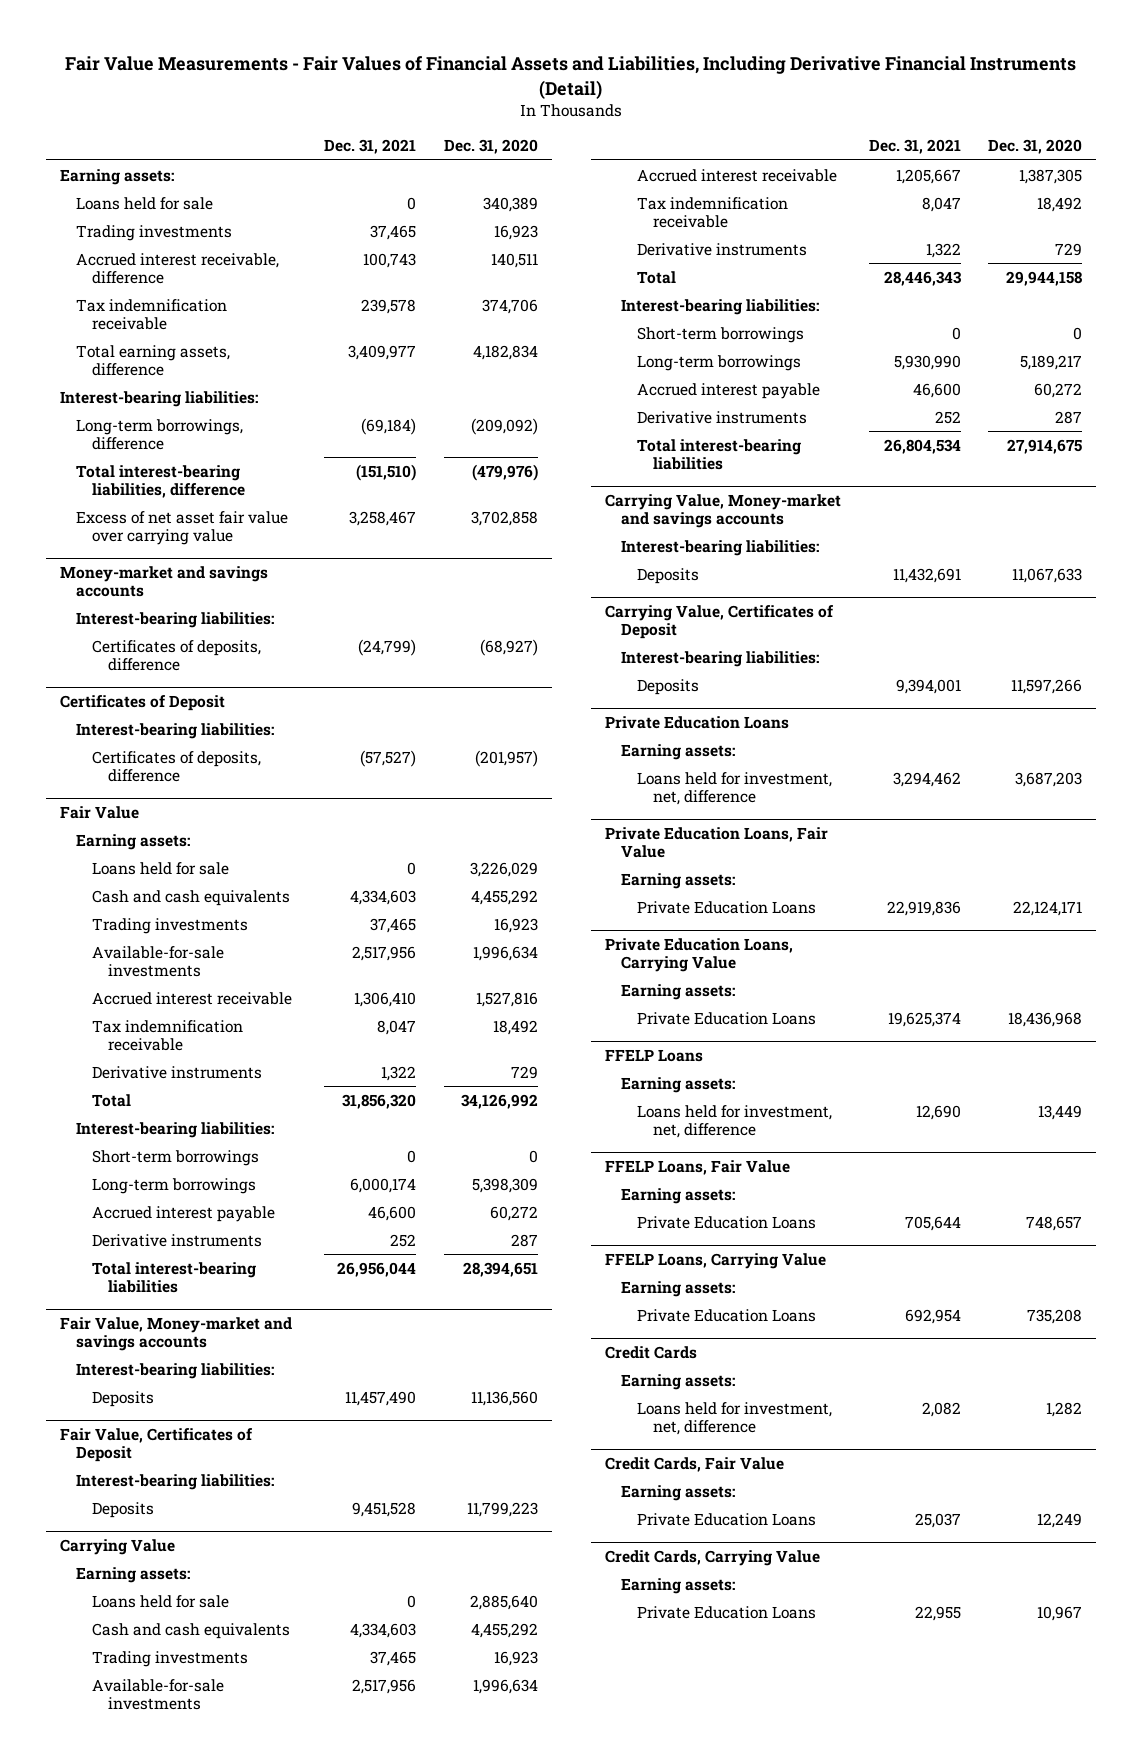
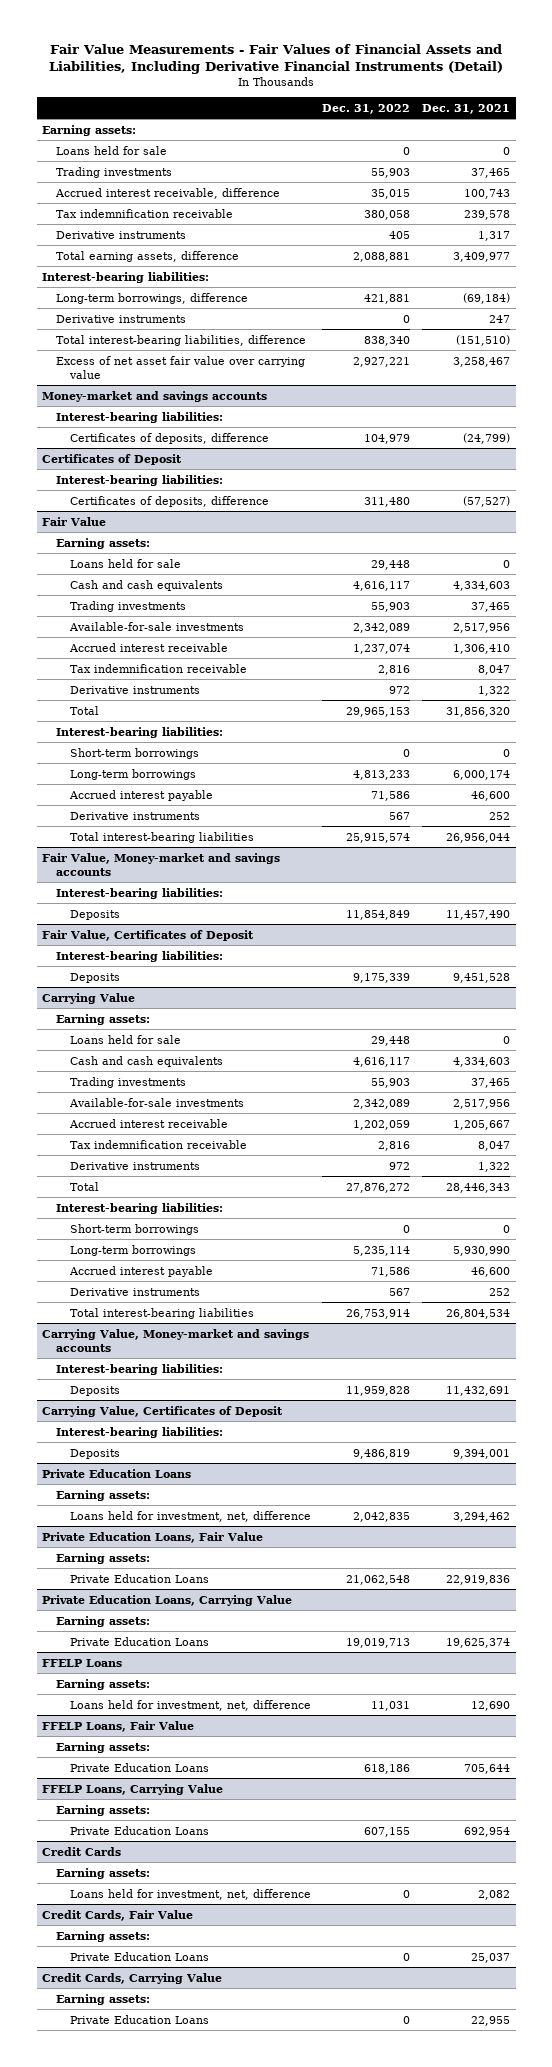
- | Dec. 31, 2021 | Dec. 31, 2020
+ | Dec. 31, 2022 | Dec. 31, 2021
+ Derivative instruments | 405 | 1,317
+ Derivative instruments | 0 | 247

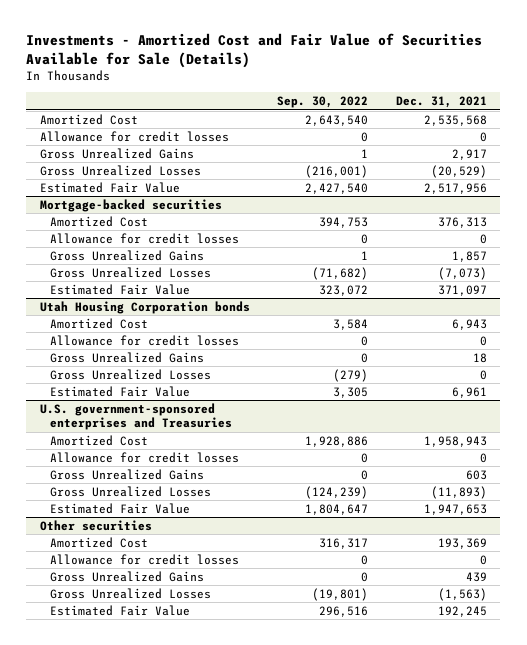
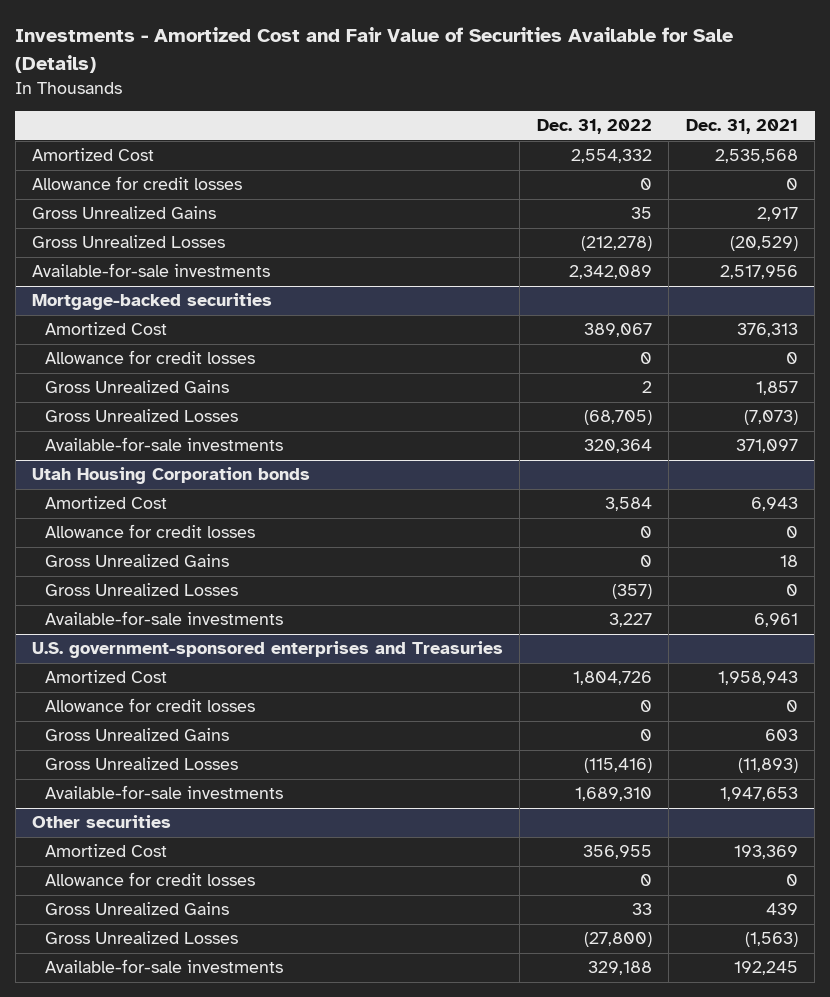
- | Sep. 30, 2022 | Dec. 31, 2021
+ | Dec. 31, 2022 | Dec. 31, 2021
- Estimated Fair Value | 2,427,540 | 2,517,956
+ Available-for-sale investments | 2,342,089 | 2,517,956
@ Mortgage-backed securities
- Estimated Fair Value | 323,072 | 371,097
+ Available-for-sale investments | 320,364 | 371,097
@ Utah Housing Corporation bonds
- Estimated Fair Value | 3,305 | 6,961
+ Available-for-sale investments | 3,227 | 6,961
@ U.S. government-sponsored enterprises and Treasuries
- Estimated Fair Value | 1,804,647 | 1,947,653
+ Available-for-sale investments | 1,689,310 | 1,947,653
@ Other securities
- Estimated Fair Value | 296,516 | 192,245
+ Available-for-sale investments | 329,188 | 192,245

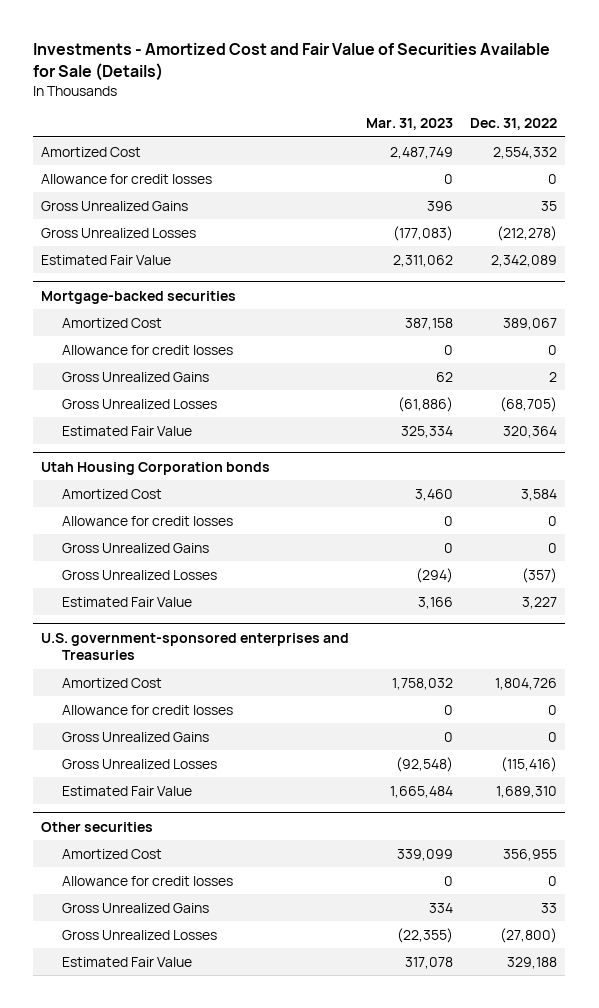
- | Dec. 31, 2022 | Dec. 31, 2021
+ | Mar. 31, 2023 | Dec. 31, 2022
- Available-for-sale investments | 2,342,089 | 2,517,956
+ Estimated Fair Value | 2,311,062 | 2,342,089
@ Mortgage-backed securities
- Available-for-sale investments | 320,364 | 371,097
+ Estimated Fair Value | 325,334 | 320,364
@ Utah Housing Corporation bonds
- Available-for-sale investments | 3,227 | 6,961
+ Estimated Fair Value | 3,166 | 3,227
@ U.S. government-sponsored enterprises and Treasuries
- Available-for-sale investments | 1,689,310 | 1,947,653
+ Estimated Fair Value | 1,665,484 | 1,689,310
@ Other securities
- Available-for-sale investments | 329,188 | 192,245
+ Estimated Fair Value | 317,078 | 329,188

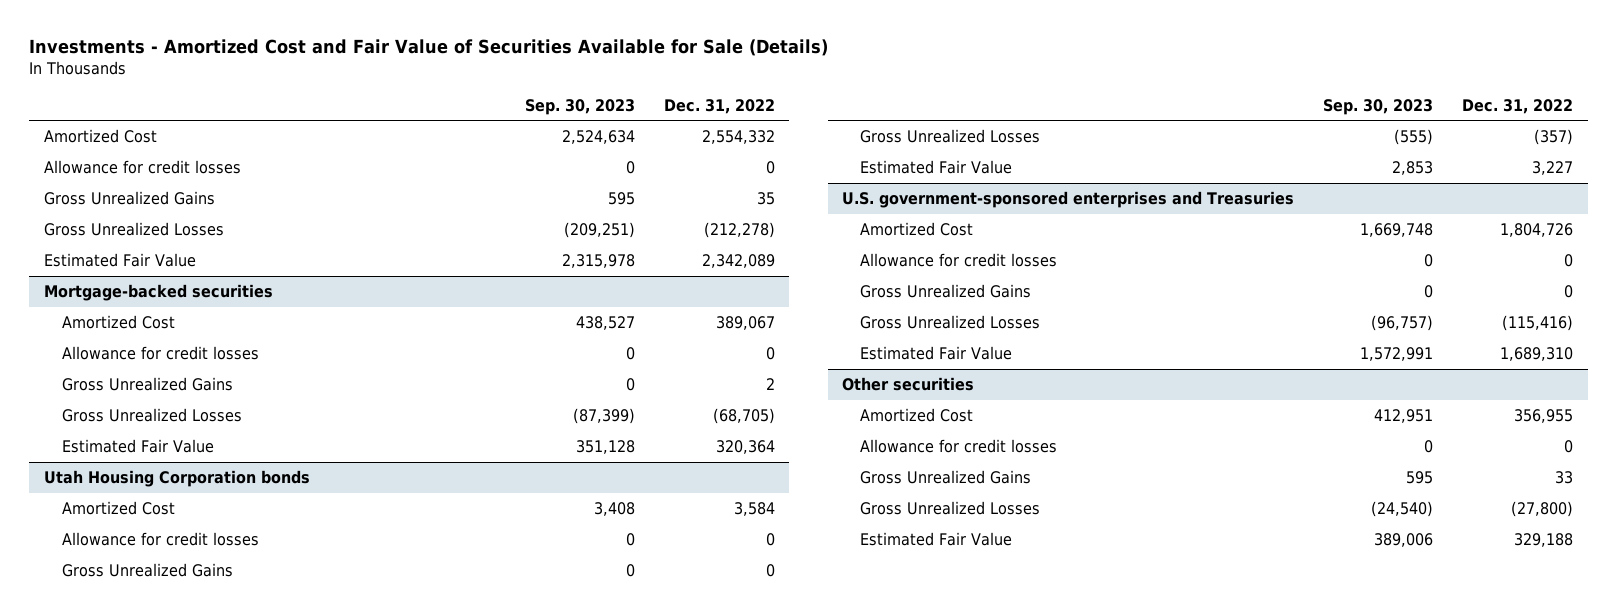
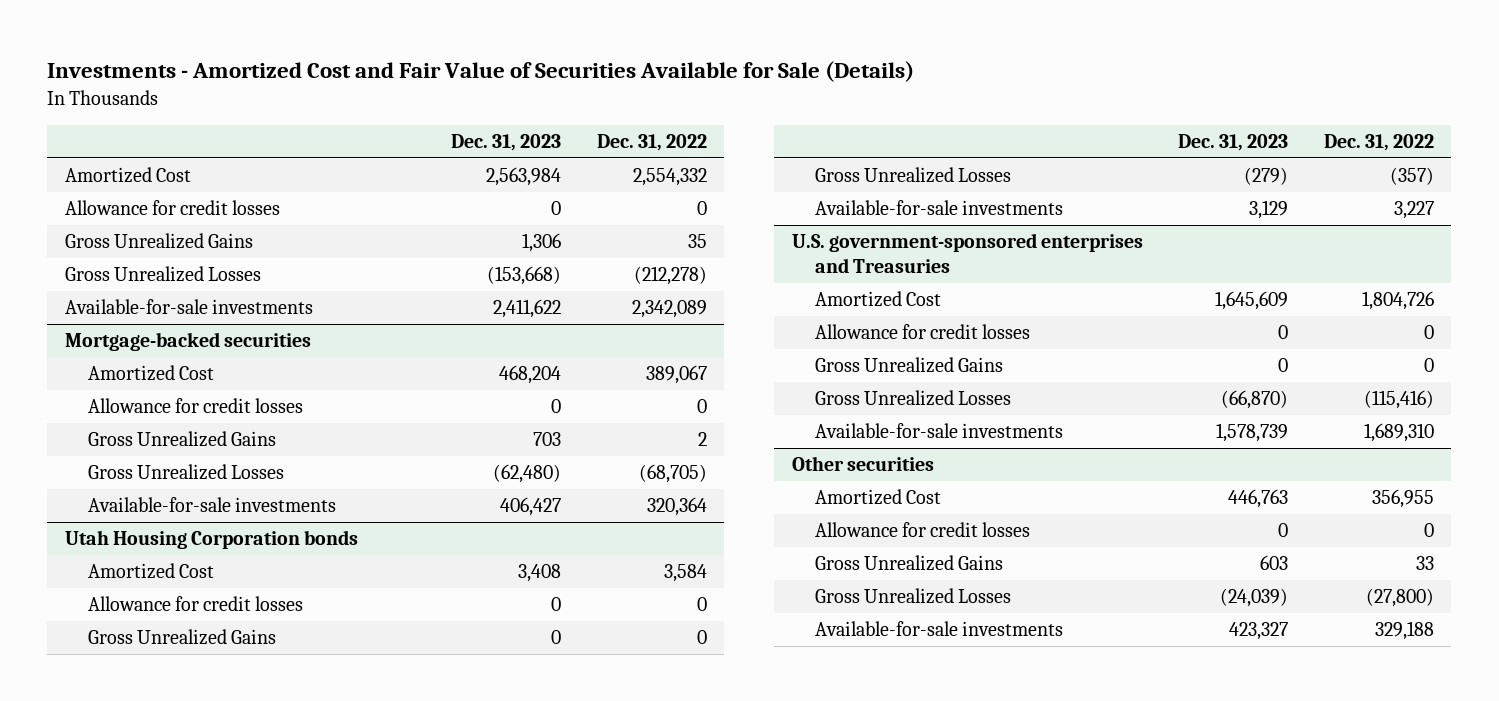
- | Sep. 30, 2023 | Dec. 31, 2022
+ | Dec. 31, 2023 | Dec. 31, 2022
- Estimated Fair Value | 2,315,978 | 2,342,089
+ Available-for-sale investments | 2,411,622 | 2,342,089
@ Mortgage-backed securities
- Estimated Fair Value | 351,128 | 320,364
+ Available-for-sale investments | 406,427 | 320,364
@ Utah Housing Corporation bonds
- Estimated Fair Value | 2,853 | 3,227
+ Available-for-sale investments | 3,129 | 3,227
@ U.S. government-sponsored enterprises and Treasuries
- Estimated Fair Value | 1,572,991 | 1,689,310
+ Available-for-sale investments | 1,578,739 | 1,689,310
@ Other securities
- Estimated Fair Value | 389,006 | 329,188
+ Available-for-sale investments | 423,327 | 329,188

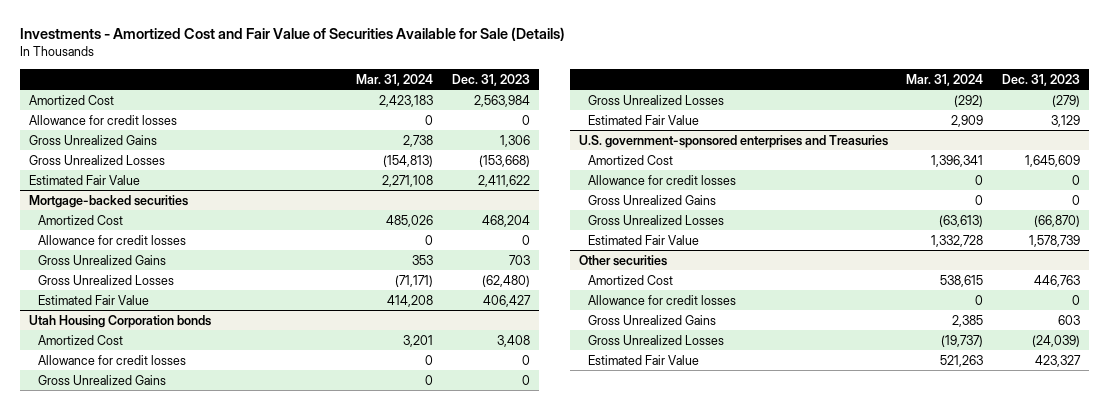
- | Dec. 31, 2023 | Dec. 31, 2022
+ | Mar. 31, 2024 | Dec. 31, 2023
- Available-for-sale investments | 2,411,622 | 2,342,089
+ Estimated Fair Value | 2,271,108 | 2,411,622
@ Mortgage-backed securities
- Available-for-sale investments | 406,427 | 320,364
+ Estimated Fair Value | 414,208 | 406,427
@ Utah Housing Corporation bonds
- Available-for-sale investments | 3,129 | 3,227
+ Estimated Fair Value | 2,909 | 3,129
@ U.S. government-sponsored enterprises and Treasuries
- Available-for-sale investments | 1,578,739 | 1,689,310
+ Estimated Fair Value | 1,332,728 | 1,578,739
@ Other securities
- Available-for-sale investments | 423,327 | 329,188
+ Estimated Fair Value | 521,263 | 423,327

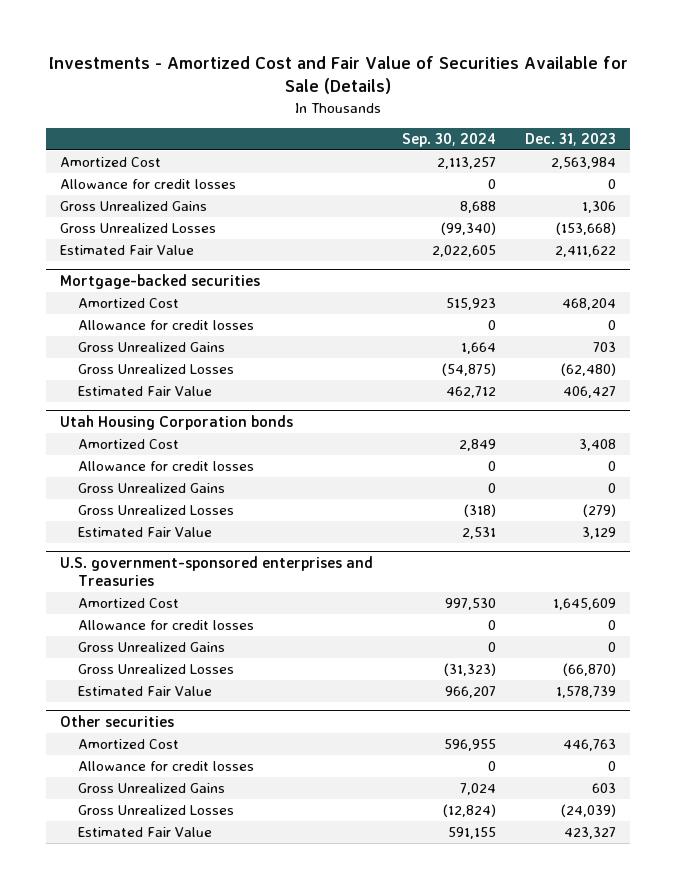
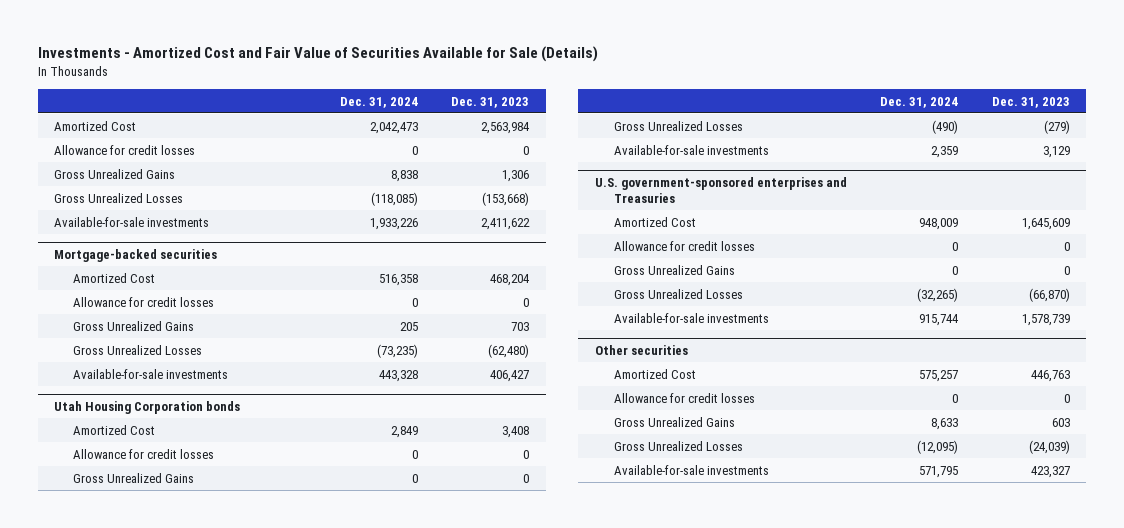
- | Sep. 30, 2024 | Dec. 31, 2023
+ | Dec. 31, 2024 | Dec. 31, 2023
- Estimated Fair Value | 2,022,605 | 2,411,622
+ Available-for-sale investments | 1,933,226 | 2,411,622
@ Mortgage-backed securities
- Estimated Fair Value | 462,712 | 406,427
+ Available-for-sale investments | 443,328 | 406,427
@ Utah Housing Corporation bonds
- Estimated Fair Value | 2,531 | 3,129
+ Available-for-sale investments | 2,359 | 3,129
@ U.S. government-sponsored enterprises and Treasuries
- Estimated Fair Value | 966,207 | 1,578,739
+ Available-for-sale investments | 915,744 | 1,578,739
@ Other securities
- Estimated Fair Value | 591,155 | 423,327
+ Available-for-sale investments | 571,795 | 423,327

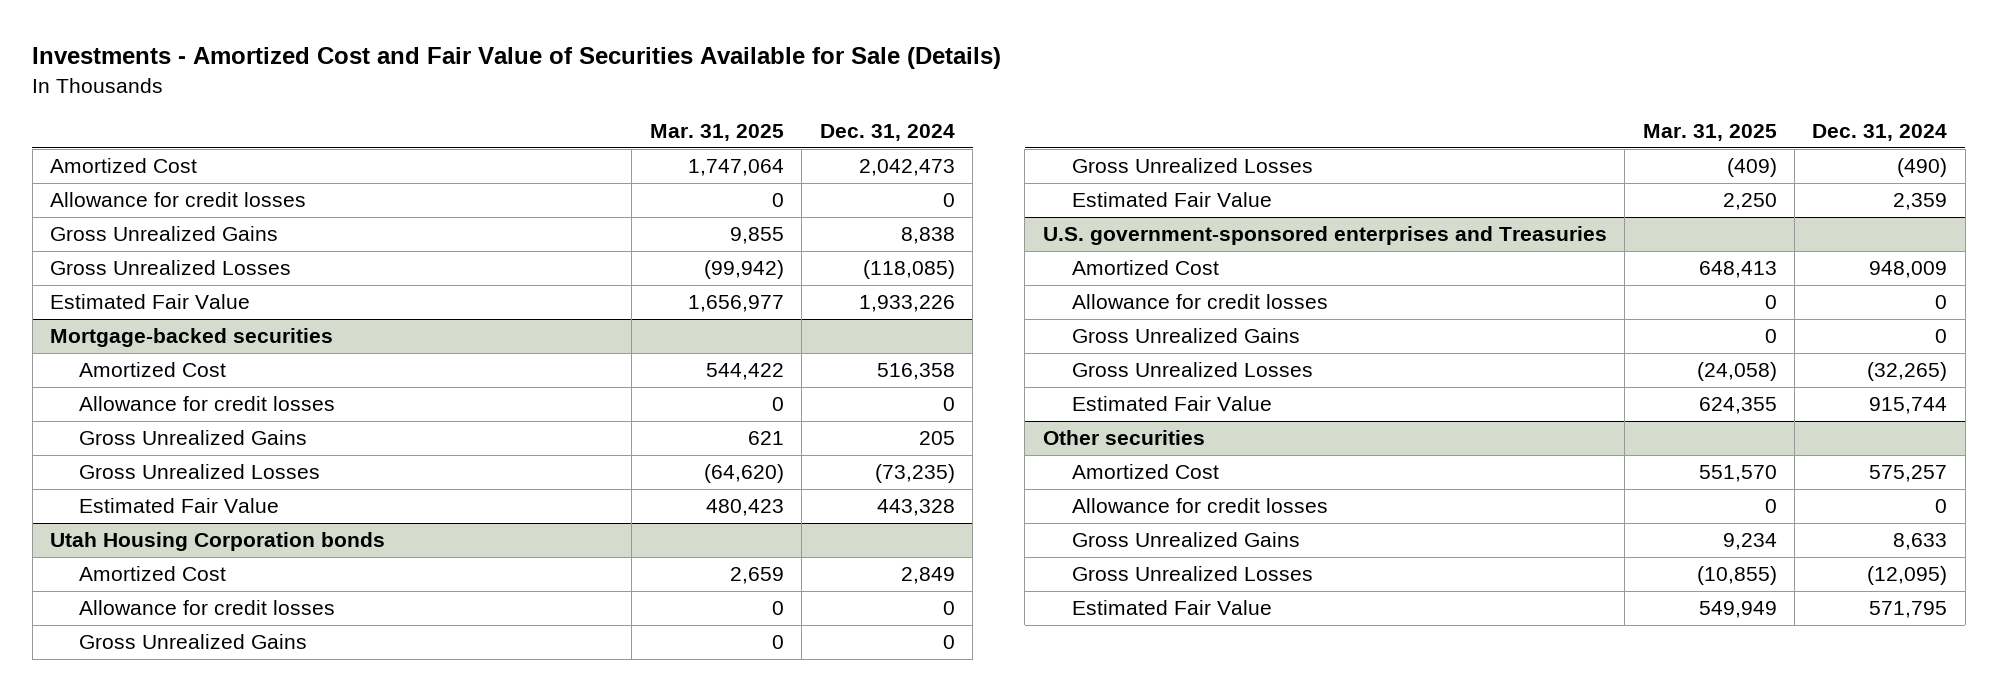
- | Dec. 31, 2024 | Dec. 31, 2023
+ | Mar. 31, 2025 | Dec. 31, 2024
- Available-for-sale investments | 1,933,226 | 2,411,622
+ Estimated Fair Value | 1,656,977 | 1,933,226
@ Mortgage-backed securities
- Available-for-sale investments | 443,328 | 406,427
+ Estimated Fair Value | 480,423 | 443,328
@ Utah Housing Corporation bonds
- Available-for-sale investments | 2,359 | 3,129
+ Estimated Fair Value | 2,250 | 2,359
@ U.S. government-sponsored enterprises and Treasuries
- Available-for-sale investments | 915,744 | 1,578,739
+ Estimated Fair Value | 624,355 | 915,744
@ Other securities
- Available-for-sale investments | 571,795 | 423,327
+ Estimated Fair Value | 549,949 | 571,795

